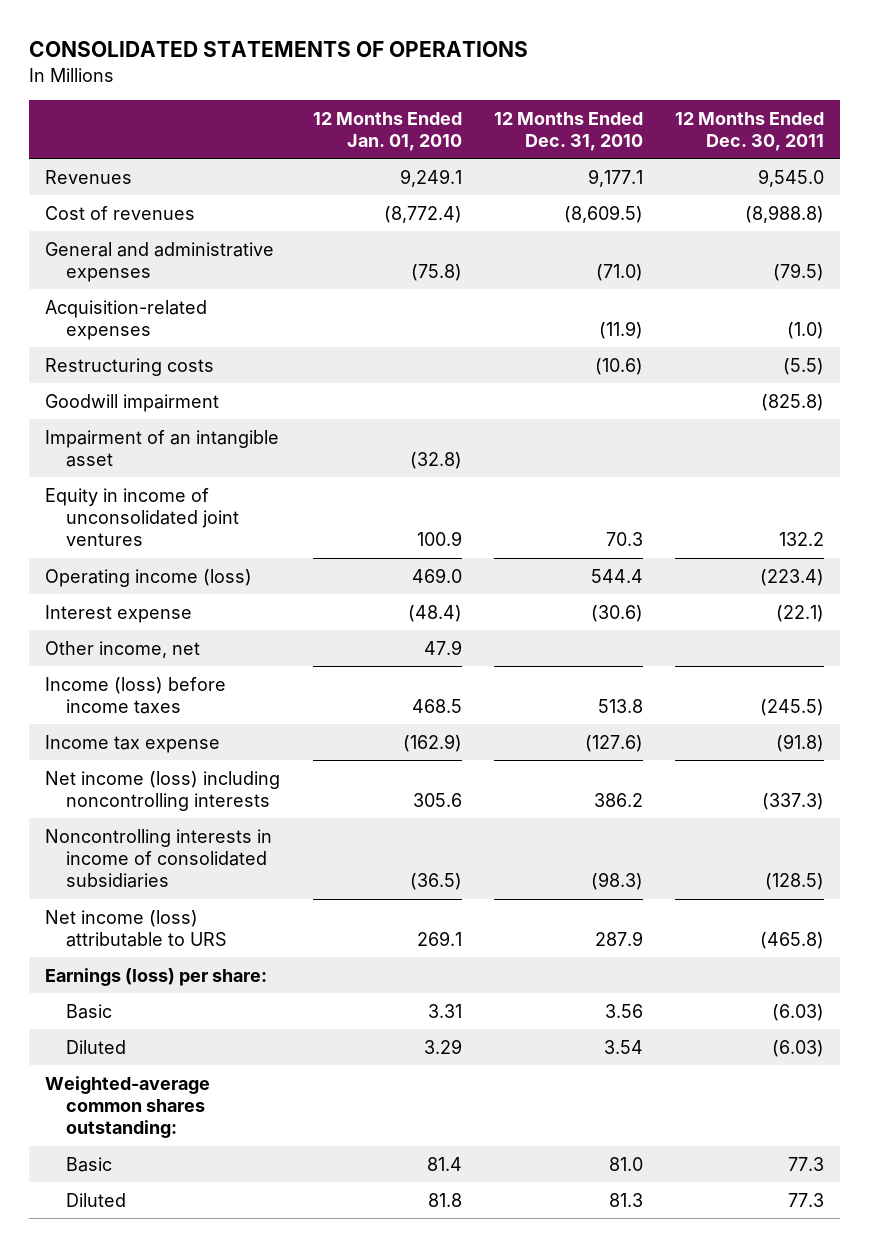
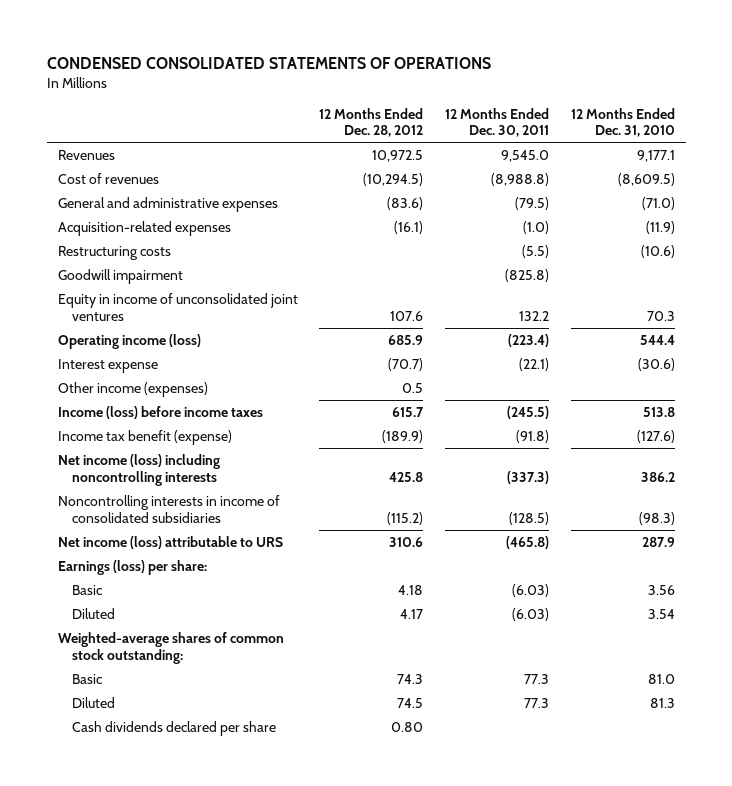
- CONSOLIDATED STATEMENTS OF OPERATIONS
+ CONDENSED CONSOLIDATED STATEMENTS OF OPERATIONS
- | 12 Months Ended Jan. 01, 2010 | 12 Months Ended Dec. 31, 2010 | 12 Months Ended Dec. 30, 2011
+ | 12 Months Ended Dec. 28, 2012 | 12 Months Ended Dec. 30, 2011 | 12 Months Ended Dec. 31, 2010
- Impairment of an intangible asset | (32.8) | |
- Other income, net | 47.9 | |
+ Other income (expenses) | 0.5 | |
- Income tax expense | (162.9) | (127.6) | (91.8)
+ Income tax benefit (expense) | (189.9) | (91.8) | (127.6)
- Weighted-average common shares outstanding:
+ Weighted-average shares of common stock outstanding:
+ Cash dividends declared per share | 0.80 | |

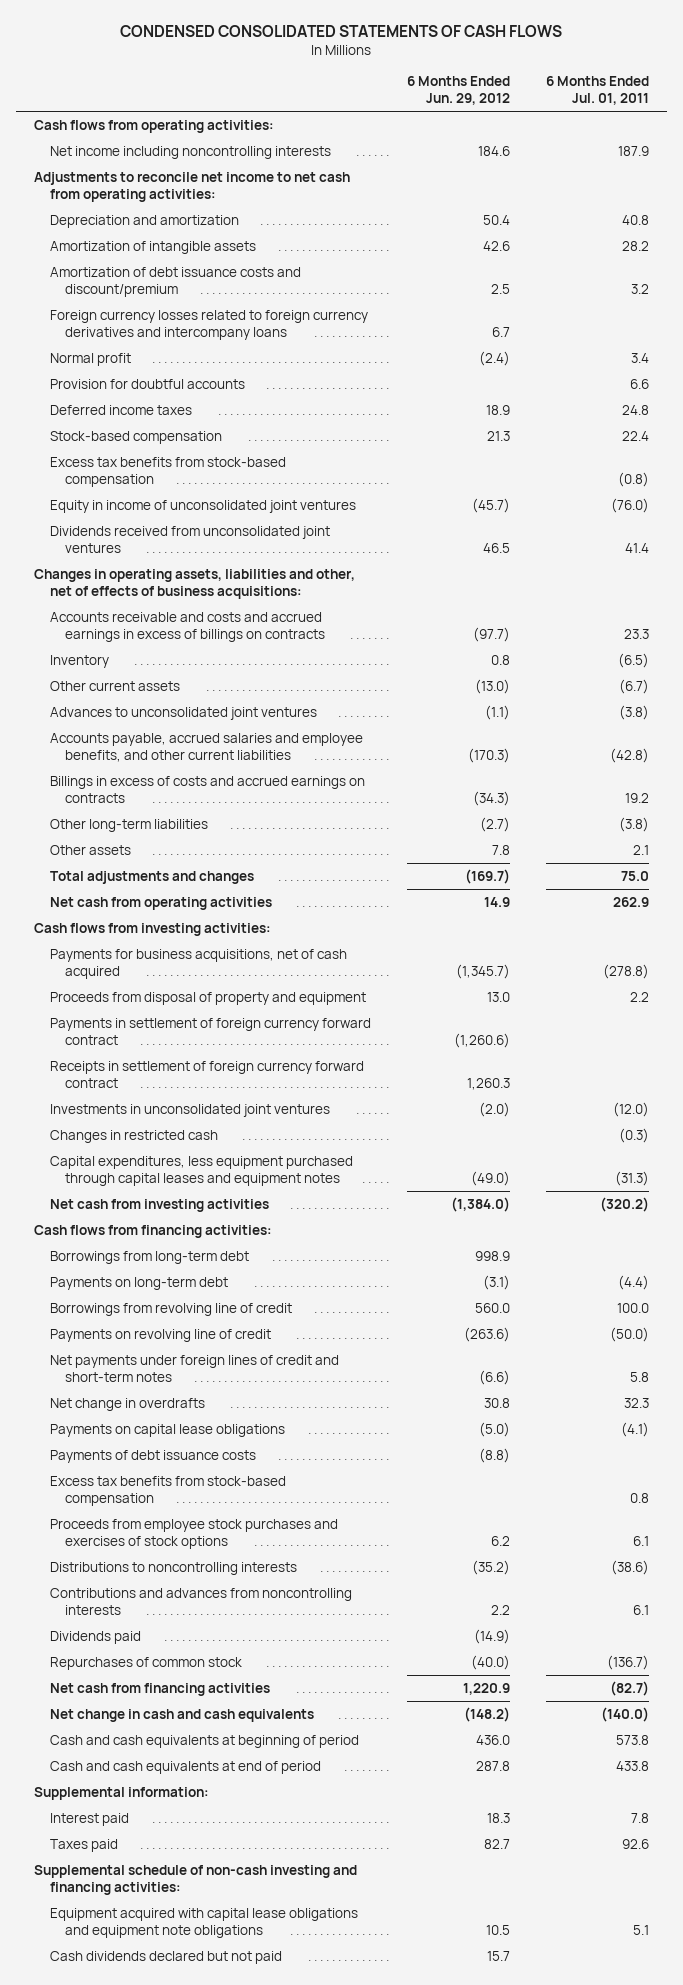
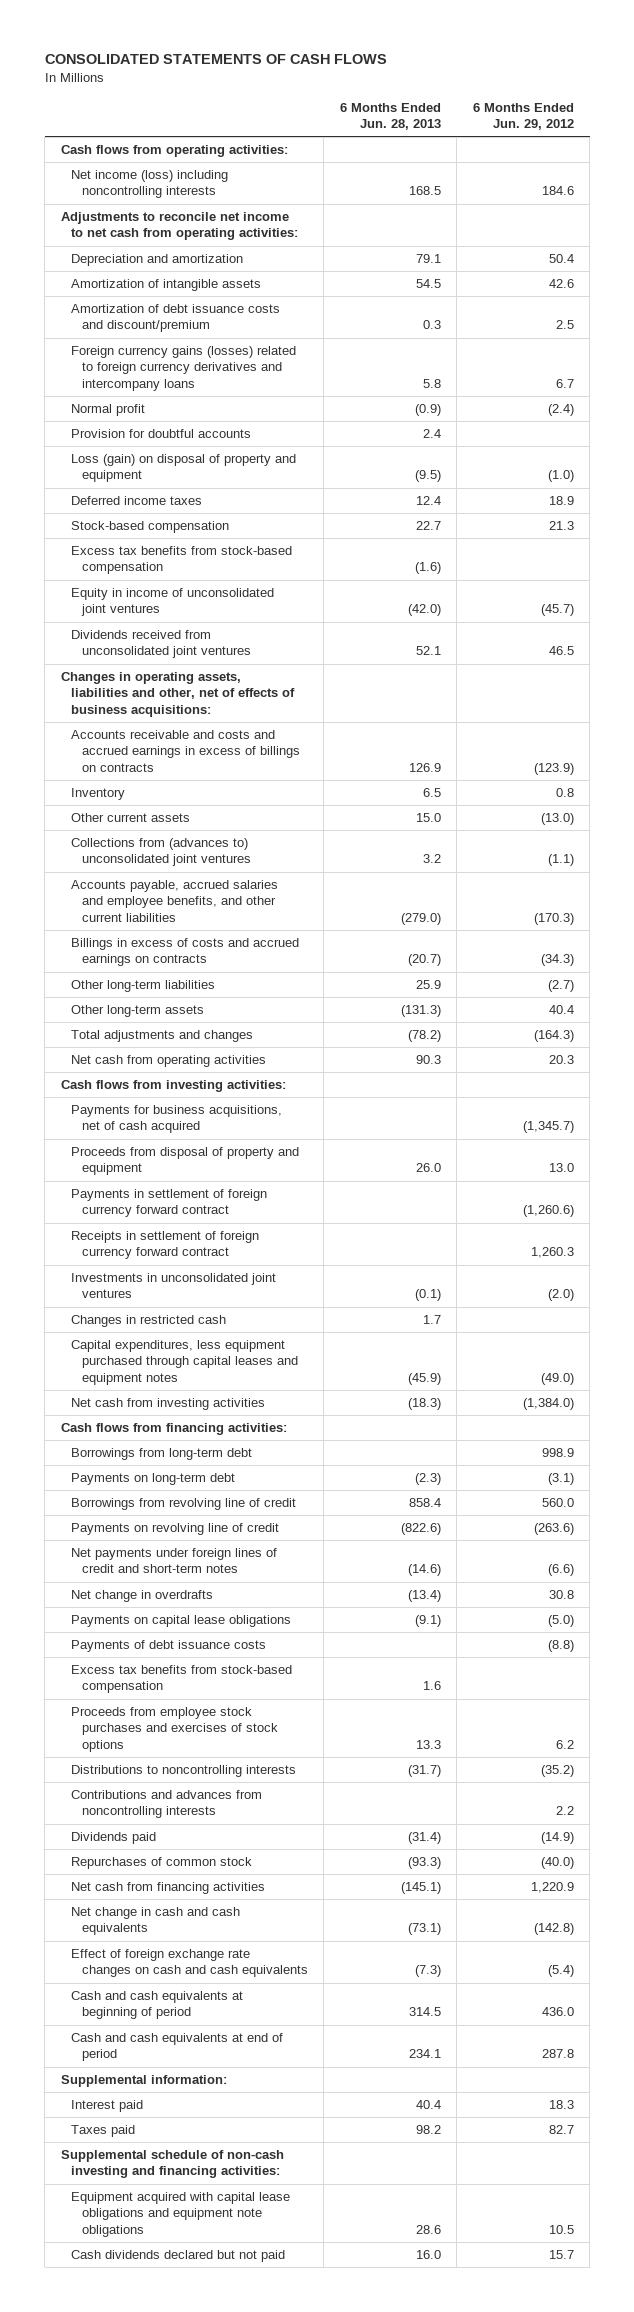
- CONDENSED CONSOLIDATED STATEMENTS OF CASH FLOWS
+ CONSOLIDATED STATEMENTS OF CASH FLOWS
- | 6 Months Ended Jun. 29, 2012 | 6 Months Ended Jul. 01, 2011
+ | 6 Months Ended Jun. 28, 2013 | 6 Months Ended Jun. 29, 2012
- Net income including noncontrolling interests | 184.6 | 187.9
+ Net income (loss) including noncontrolling interests | 168.5 | 184.6
- Foreign currency losses related to foreign currency derivatives and intercompany loans | 6.7 |
+ Foreign currency gains (losses) related to foreign currency derivatives and intercompany loans | 5.8 | 6.7
+ Loss (gain) on disposal of property and equipment | (9.5) | (1.0)
- Accounts receivable and costs and accrued earnings in excess of billings on contracts | (97.7) | 23.3
+ Accounts receivable and costs and accrued earnings in excess of billings on contracts | 126.9 | (123.9)
- Advances to unconsolidated joint ventures | (1.1) | (3.8)
+ Collections from (advances to) unconsolidated joint ventures | 3.2 | (1.1)
- Other assets | 7.8 | 2.1
- Total adjustments and changes | (169.7) | 75.0
- Net cash from operating activities | 14.9 | 262.9
+ Other long-term assets | (131.3) | 40.4
+ Total adjustments and changes | (78.2) | (164.3)
+ Net cash from operating activities | 90.3 | 20.3
- Net change in cash and cash equivalents | (148.2) | (140.0)
+ Net change in cash and cash equivalents | (73.1) | (142.8)
+ Effect of foreign exchange rate changes on cash and cash equivalents | (7.3) | (5.4)

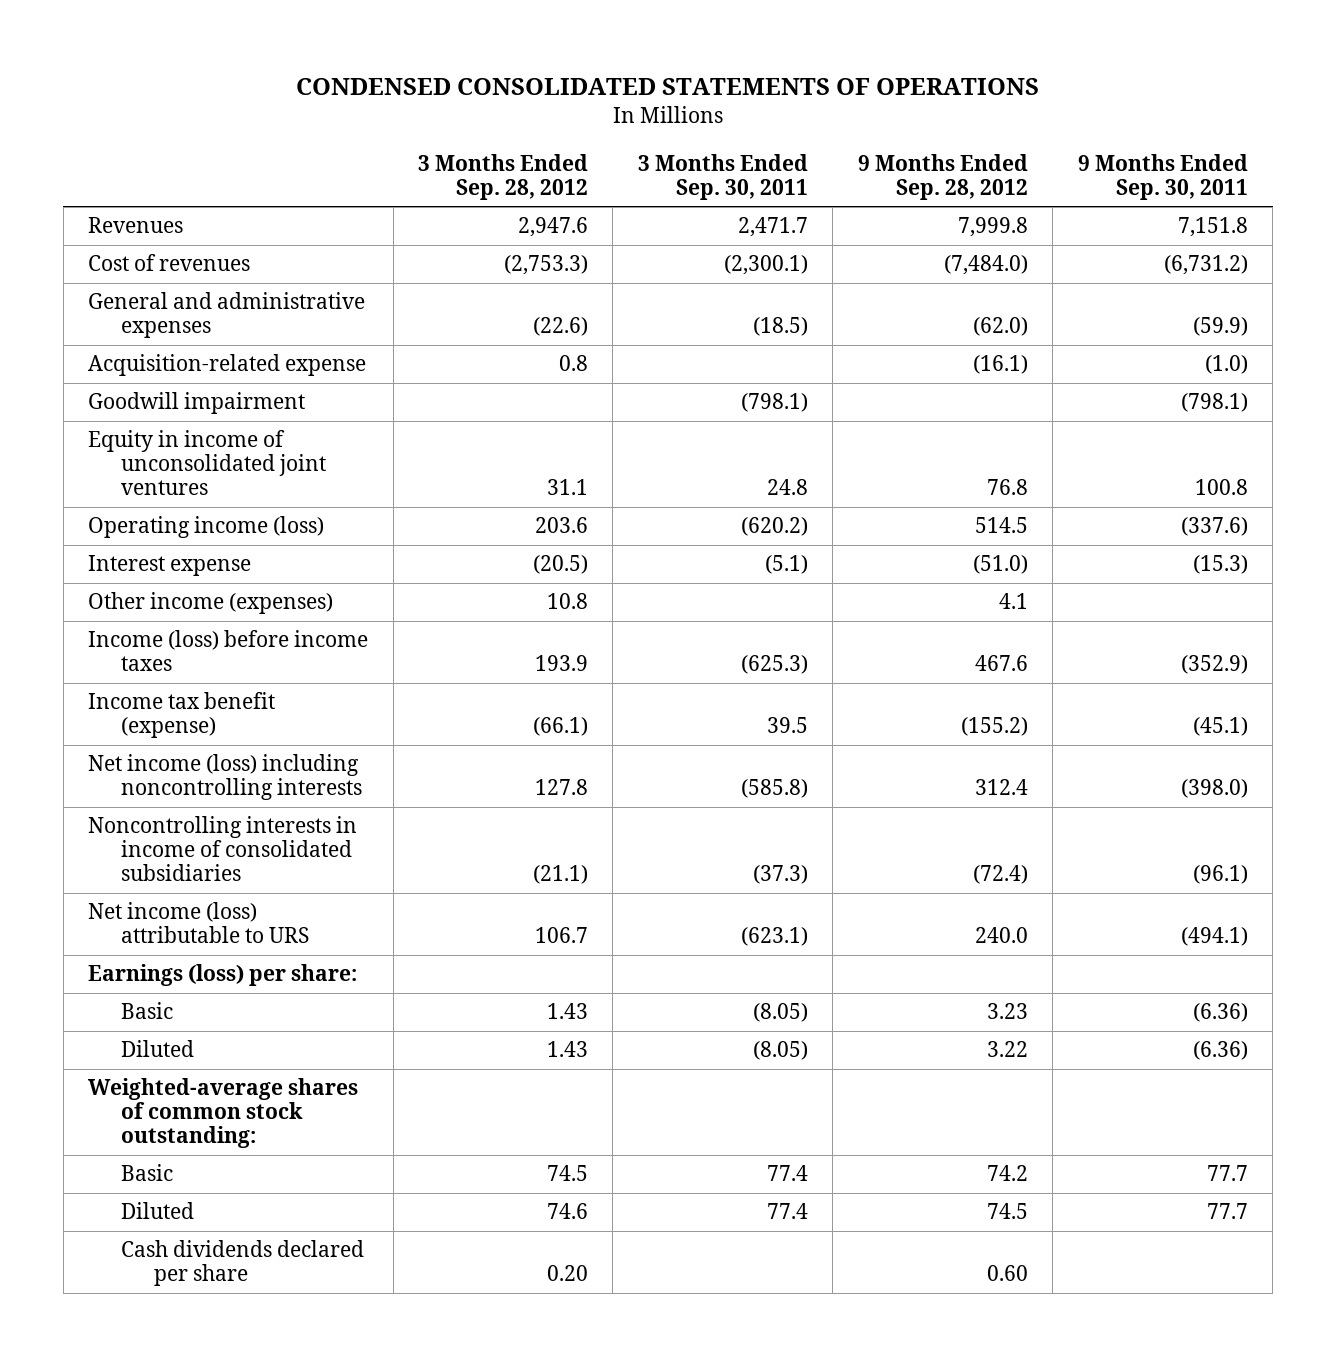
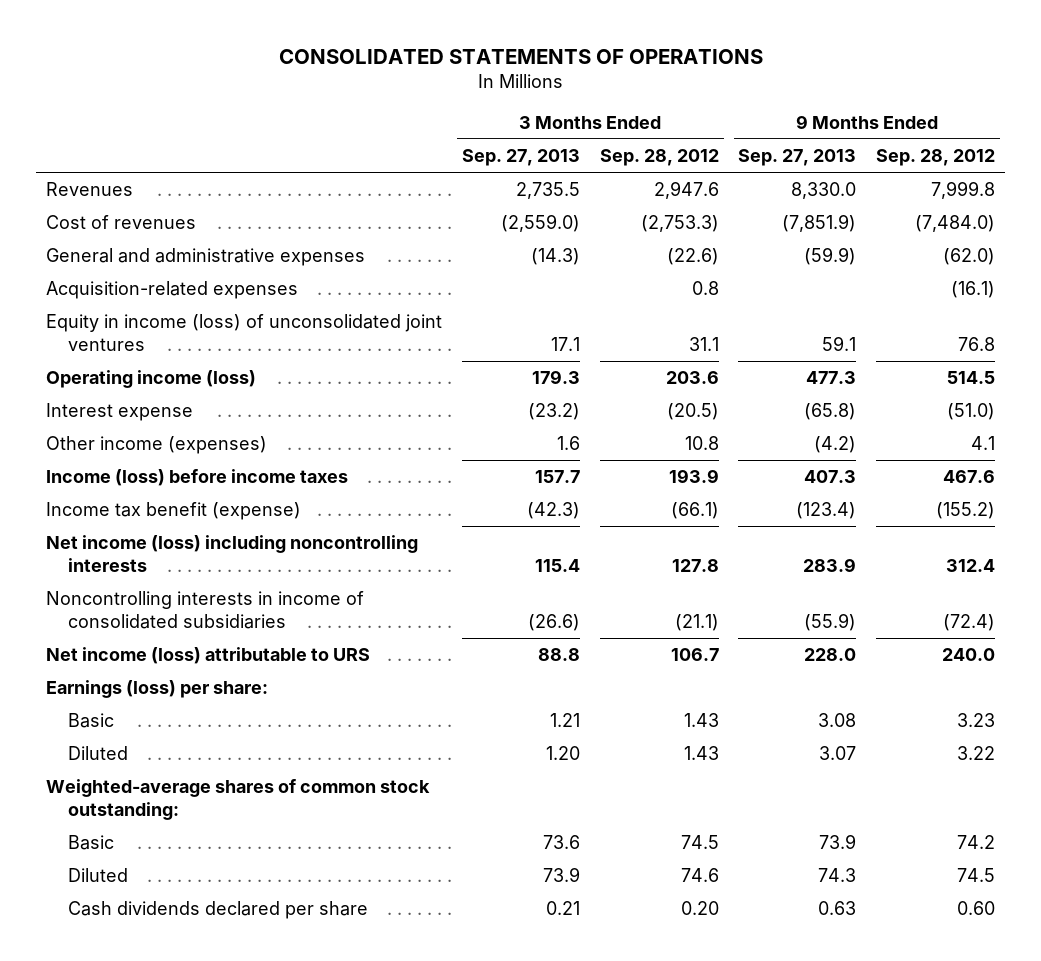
- CONDENSED CONSOLIDATED STATEMENTS OF OPERATIONS
+ CONSOLIDATED STATEMENTS OF OPERATIONS
- | 3 Months Ended Sep. 28, 2012 | 3 Months Ended Sep. 30, 2011 | 9 Months Ended Sep. 28, 2012 | 9 Months Ended Sep. 30, 2011
+ | 3 Months Ended Sep. 27, 2013 | 3 Months Ended Sep. 28, 2012 | 9 Months Ended Sep. 27, 2013 | 9 Months Ended Sep. 28, 2012
- Acquisition-related expense | 0.8 | | (16.1) | (1.0)
- Goodwill impairment | | (798.1) | | (798.1)
- Equity in income of unconsolidated joint ventures | 31.1 | 24.8 | 76.8 | 100.8
+ Acquisition-related expenses | | 0.8 | | (16.1)
+ Equity in income (loss) of unconsolidated joint ventures | 17.1 | 31.1 | 59.1 | 76.8

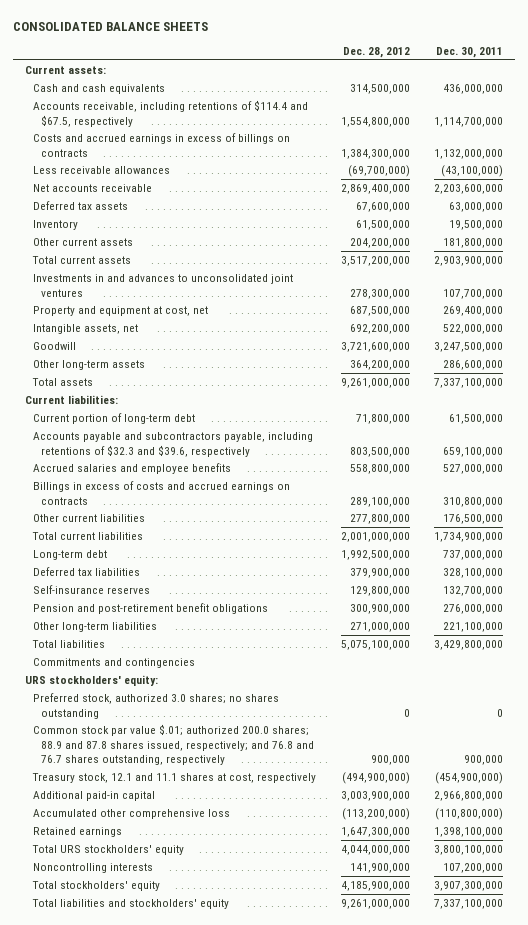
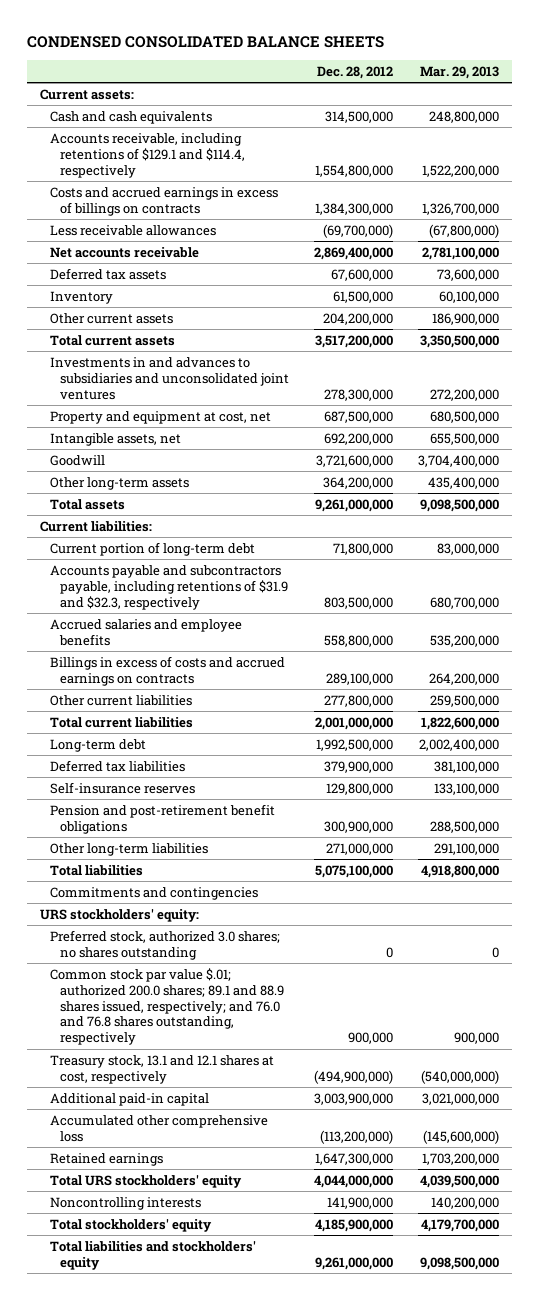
- CONSOLIDATED BALANCE SHEETS
+ CONDENSED CONSOLIDATED BALANCE SHEETS
- | Dec. 28, 2012 | Dec. 30, 2011
+ | Dec. 28, 2012 | Mar. 29, 2013
- Accounts receivable, including retentions of $114.4 and $67.5, respectively | 1,554,800,000 | 1,114,700,000
+ Accounts receivable, including retentions of $129.1 and $114.4, respectively | 1,554,800,000 | 1,522,200,000
- Investments in and advances to unconsolidated joint ventures | 278,300,000 | 107,700,000
+ Investments in and advances to subsidiaries and unconsolidated joint ventures | 278,300,000 | 272,200,000
- Accounts payable and subcontractors payable, including retentions of $32.3 and $39.6, respectively | 803,500,000 | 659,100,000
+ Accounts payable and subcontractors payable, including retentions of $31.9 and $32.3, respectively | 803,500,000 | 680,700,000
- Common stock par value $.01; authorized 200.0 shares; 88.9 and 87.8 shares issued, respectively; and 76.8 and 76.7 shares outstanding, respectively | 900,000 | 900,000
- Treasury stock, 12.1 and 11.1 shares at cost, respectively | (494,900,000) | (454,900,000)
+ Common stock par value $.01; authorized 200.0 shares; 89.1 and 88.9 shares issued, respectively; and 76.0 and 76.8 shares outstanding, respectively | 900,000 | 900,000
+ Treasury stock, 13.1 and 12.1 shares at cost, respectively | (494,900,000) | (540,000,000)

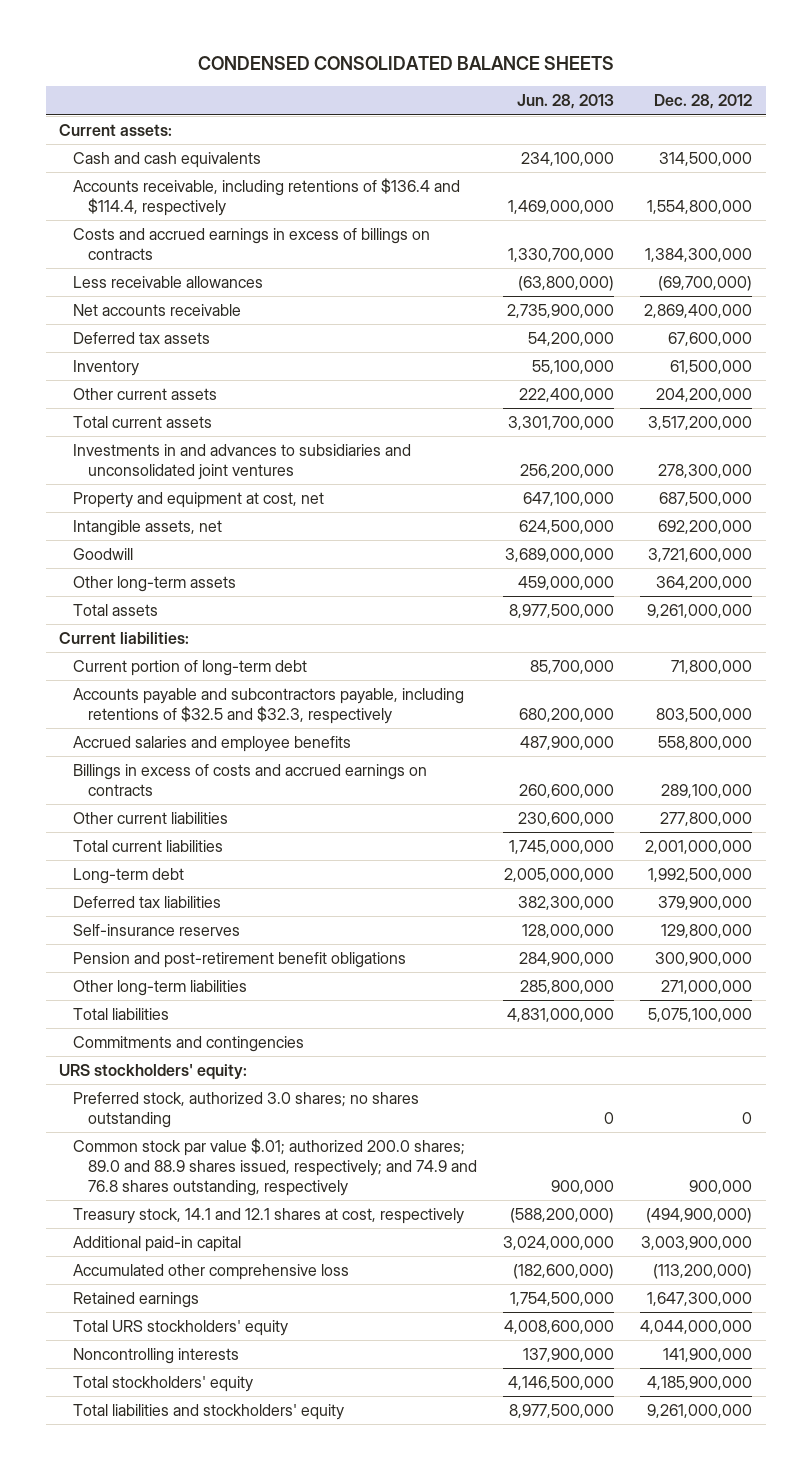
- | Dec. 28, 2012 | Mar. 29, 2013
+ | Jun. 28, 2013 | Dec. 28, 2012
- Accounts receivable, including retentions of $129.1 and $114.4, respectively | 1,554,800,000 | 1,522,200,000
+ Accounts receivable, including retentions of $136.4 and $114.4, respectively | 1,469,000,000 | 1,554,800,000
- Accounts payable and subcontractors payable, including retentions of $31.9 and $32.3, respectively | 803,500,000 | 680,700,000
+ Accounts payable and subcontractors payable, including retentions of $32.5 and $32.3, respectively | 680,200,000 | 803,500,000
- Common stock par value $.01; authorized 200.0 shares; 89.1 and 88.9 shares issued, respectively; and 76.0 and 76.8 shares outstanding, respectively | 900,000 | 900,000
- Treasury stock, 13.1 and 12.1 shares at cost, respectively | (494,900,000) | (540,000,000)
+ Common stock par value $.01; authorized 200.0 shares; 89.0 and 88.9 shares issued, respectively; and 74.9 and 76.8 shares outstanding, respectively | 900,000 | 900,000
+ Treasury stock, 14.1 and 12.1 shares at cost, respectively | (588,200,000) | (494,900,000)

